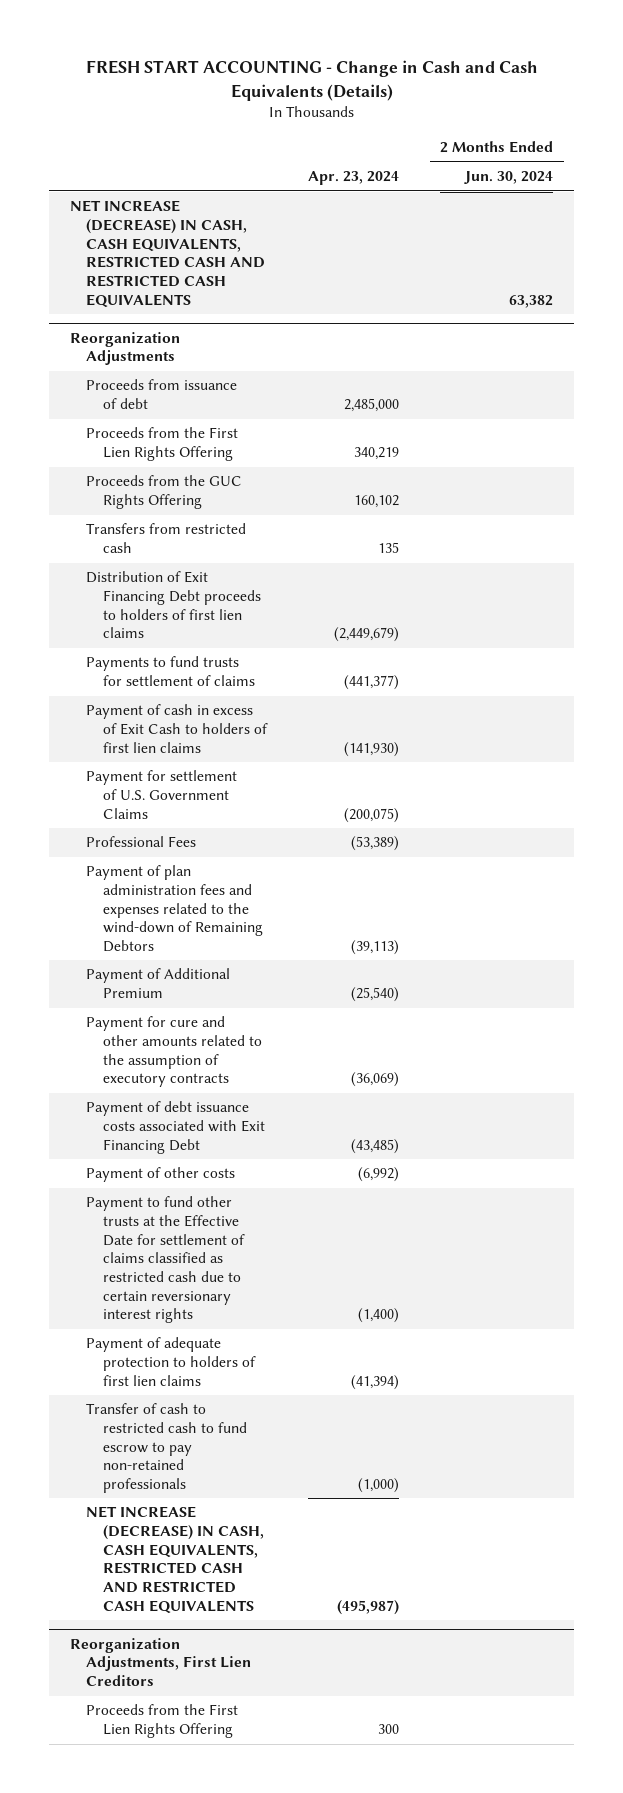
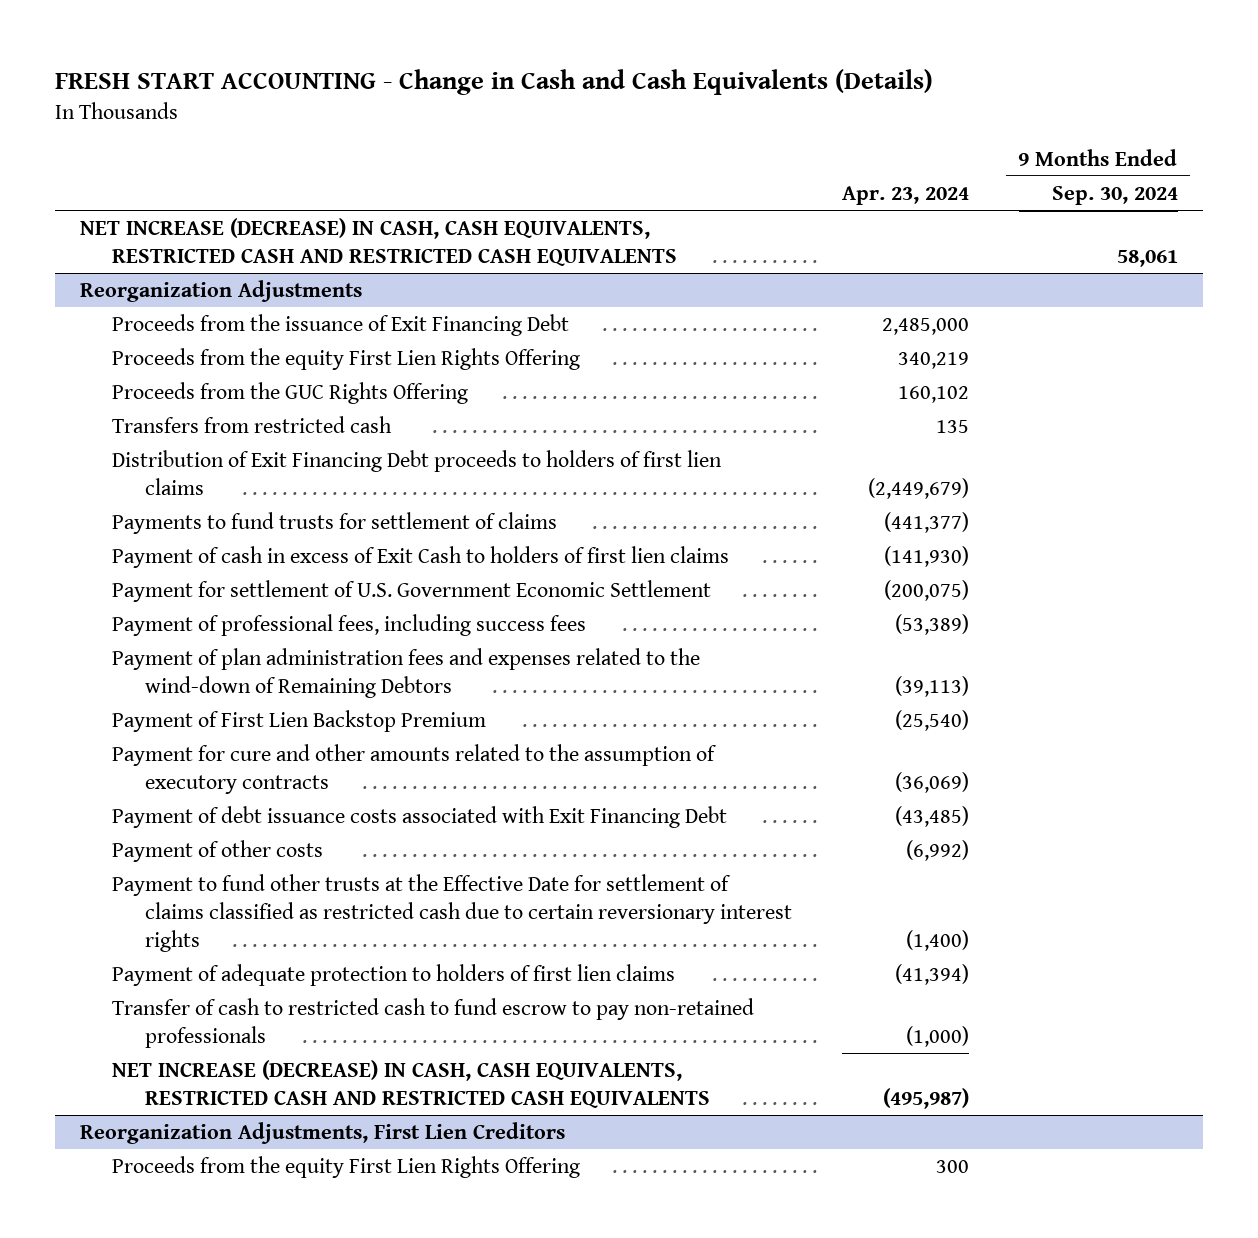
- | Apr. 23, 2024 | 2 Months Ended Jun. 30, 2024
+ | Apr. 23, 2024 | 9 Months Ended Sep. 30, 2024
@ Reorganization Adjustments
- Proceeds from issuance of debt | 2,485,000 |
- Proceeds from the First Lien Rights Offering | 340,219 |
+ Proceeds from the issuance of Exit Financing Debt | 2,485,000 |
+ Proceeds from the equity First Lien Rights Offering | 340,219 |
- Payment for settlement of U.S. Government Claims | (200,075) |
- Professional Fees | (53,389) |
+ Payment for settlement of U.S. Government Economic Settlement | (200,075) |
+ Payment of professional fees, including success fees | (53,389) |
- Payment of Additional Premium | (25,540) |
+ Payment of First Lien Backstop Premium | (25,540) |
@ Reorganization Adjustments, First Lien Creditors
- Proceeds from the First Lien Rights Offering | 300 |
+ Proceeds from the equity First Lien Rights Offering | 300 |

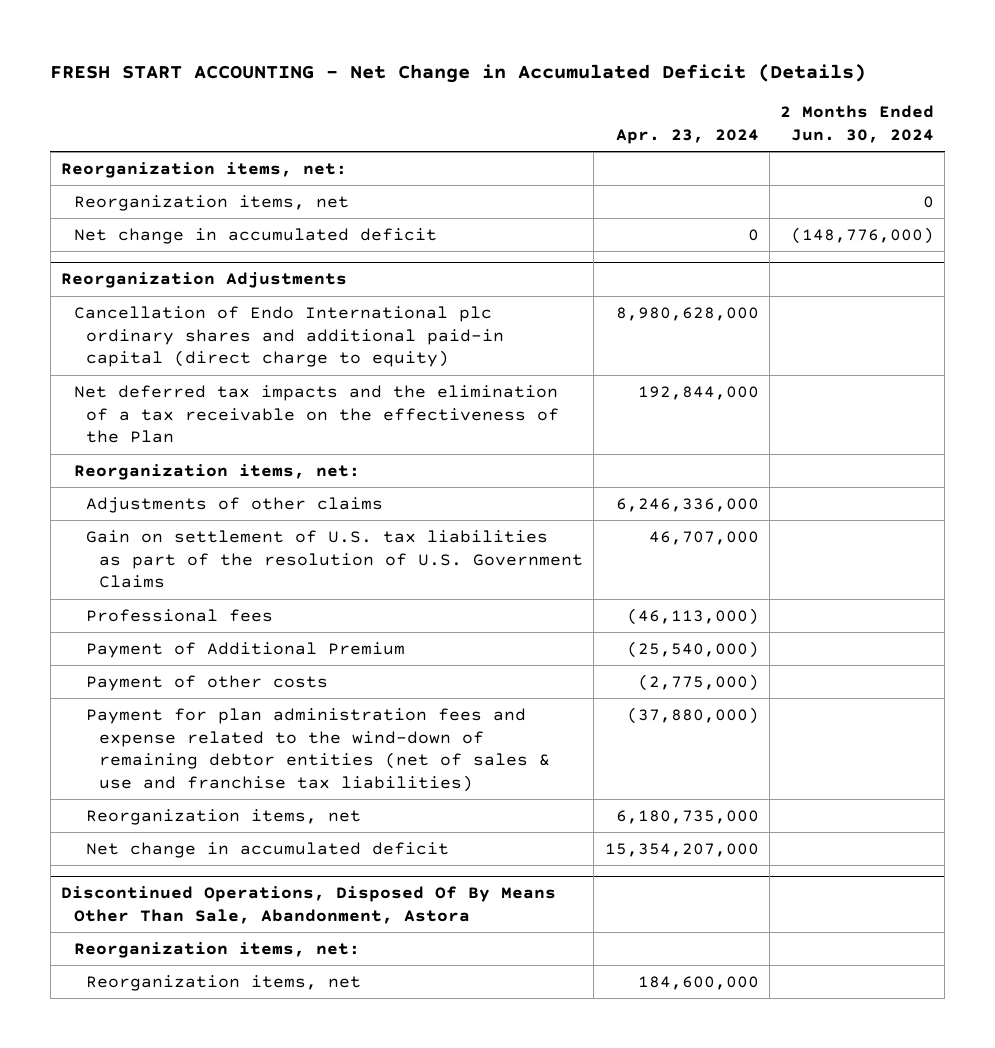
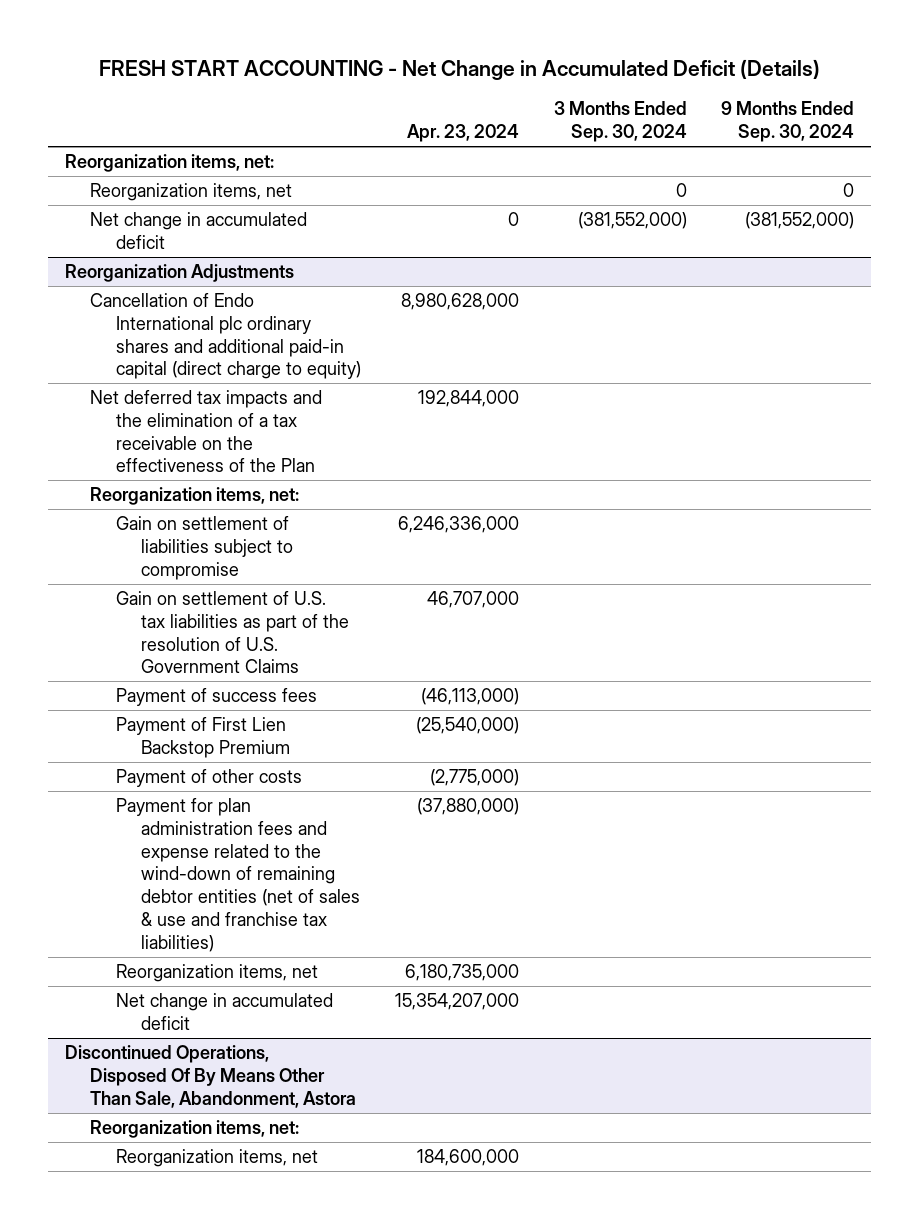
- | Apr. 23, 2024 | 2 Months Ended Jun. 30, 2024
+ | Apr. 23, 2024 | 3 Months Ended Sep. 30, 2024 | 9 Months Ended Sep. 30, 2024
@ Reorganization Adjustments
- Adjustments of other claims | 6,246,336,000 |
+ Gain on settlement of liabilities subject to compromise | 6,246,336,000 | |
- Professional fees | (46,113,000) |
- Payment of Additional Premium | (25,540,000) |
+ Payment of success fees | (46,113,000) | |
+ Payment of First Lien Backstop Premium | (25,540,000) | |

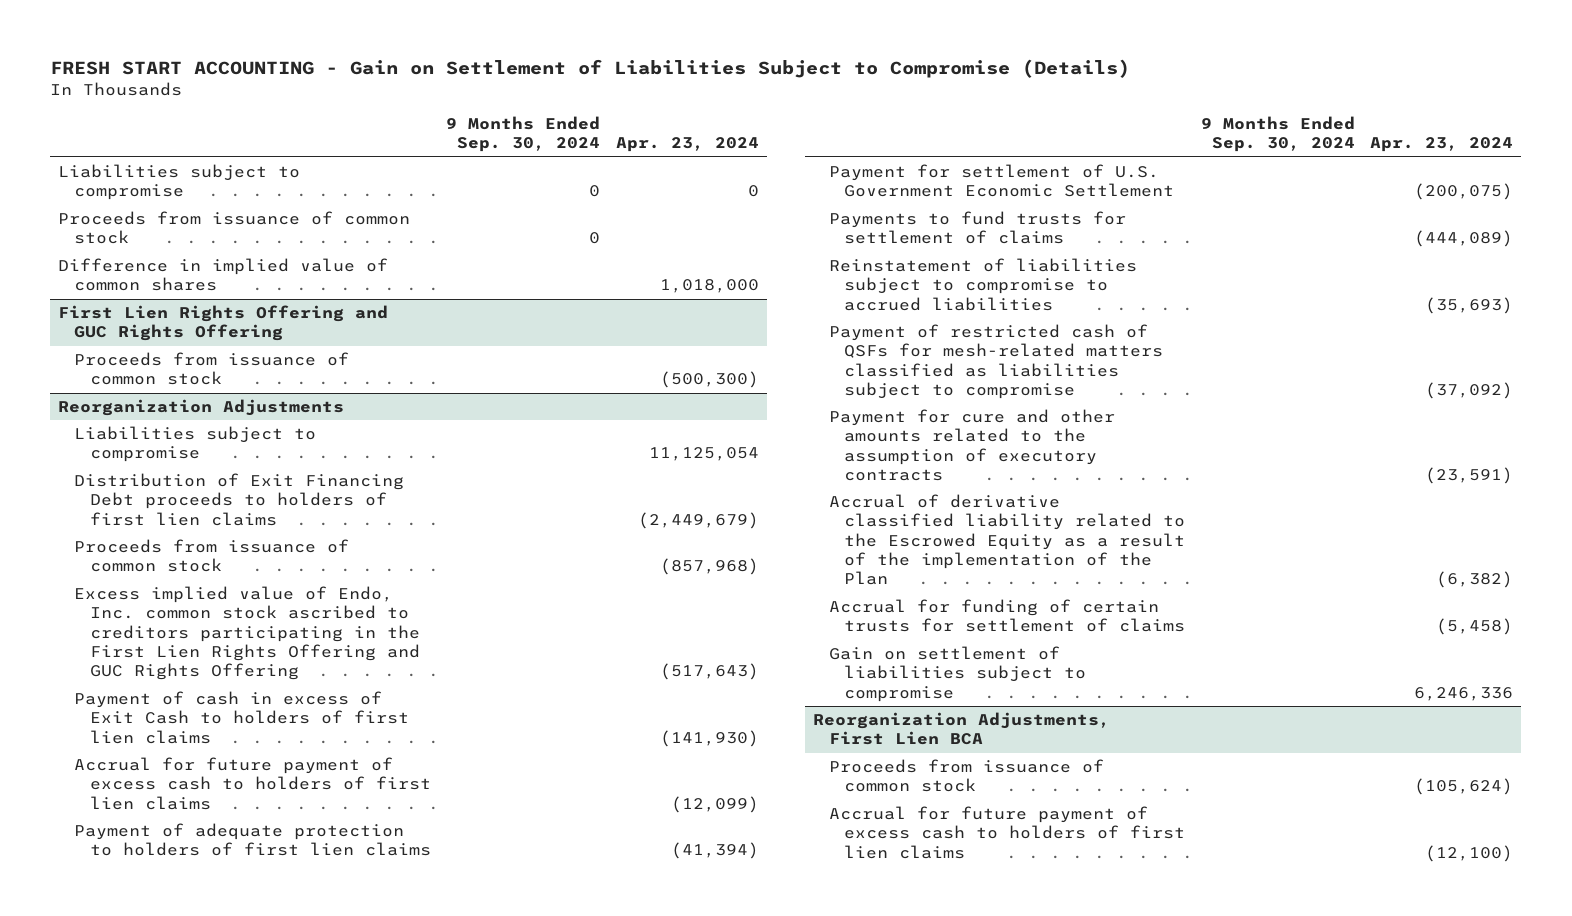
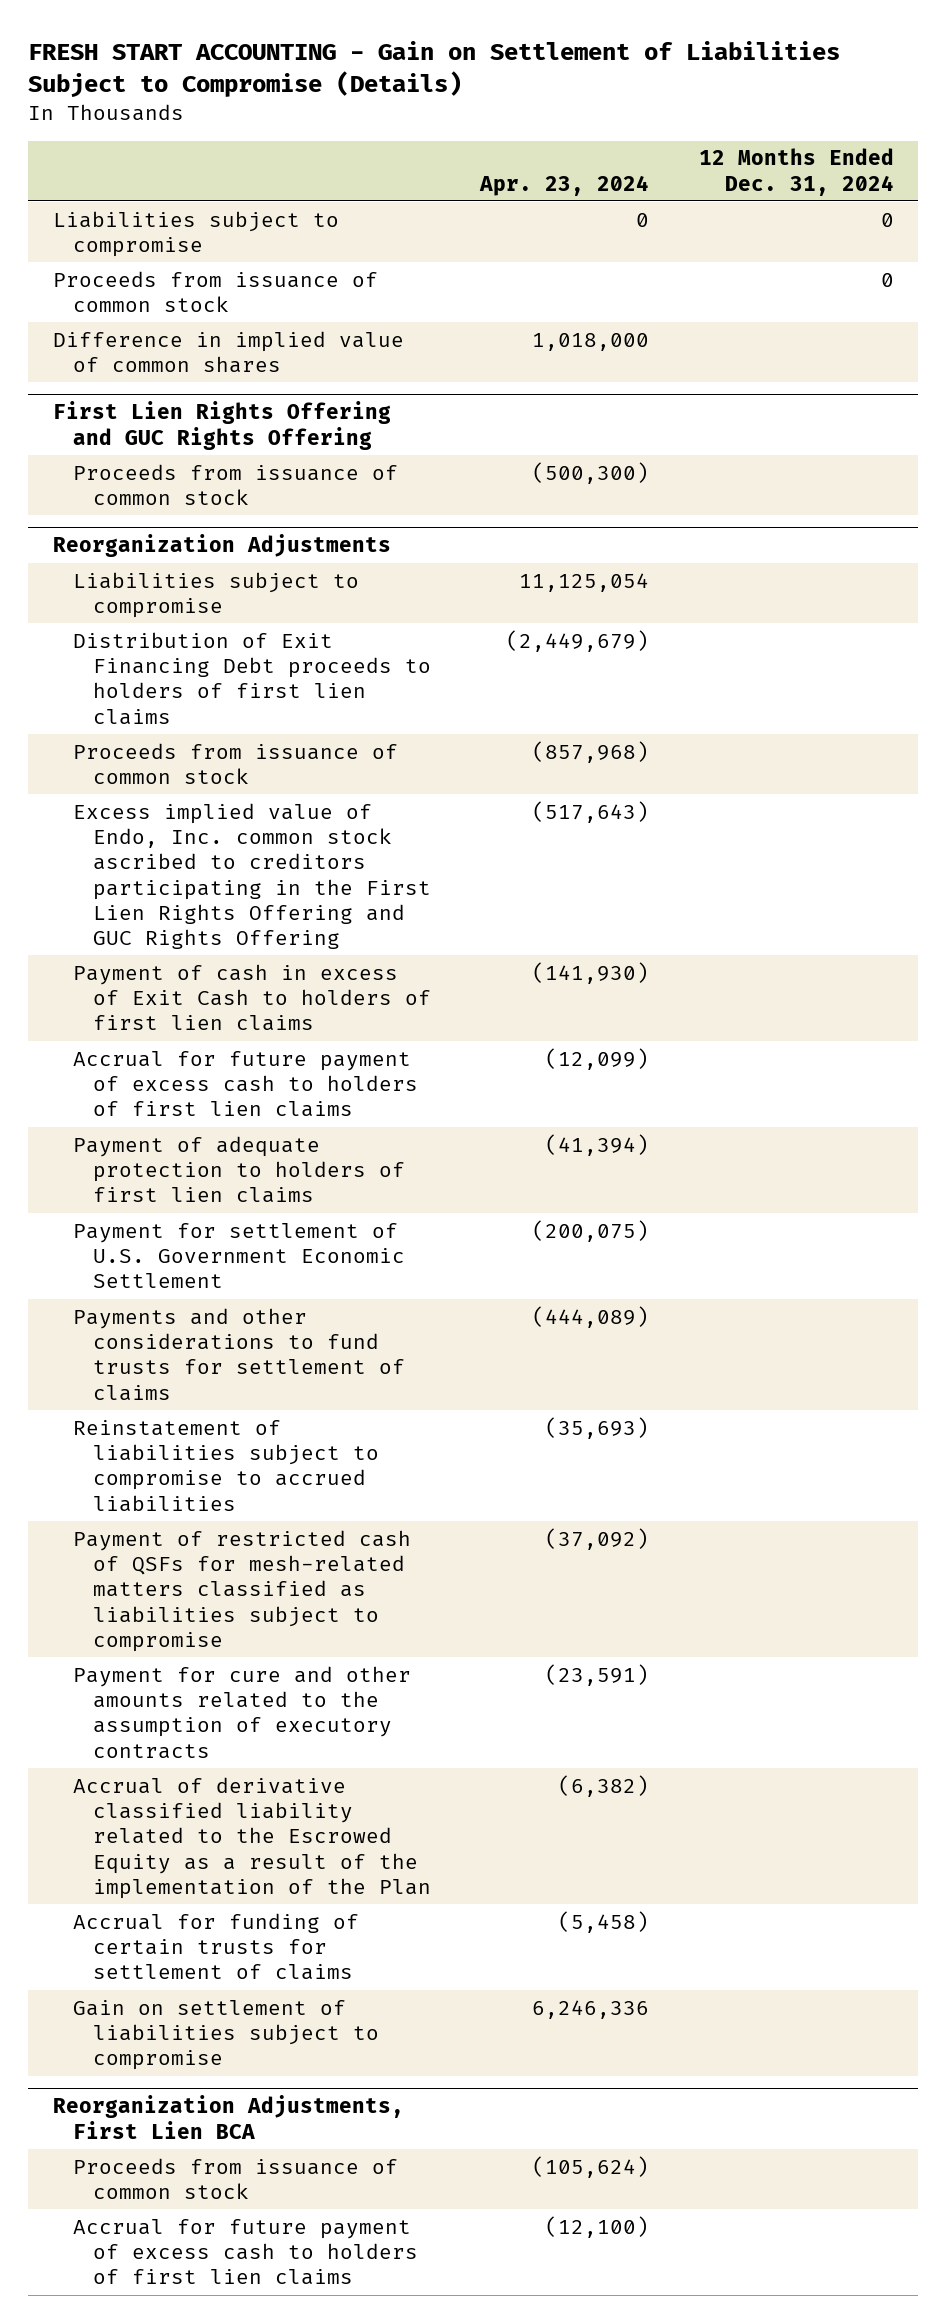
- | 9 Months Ended Sep. 30, 2024 | Apr. 23, 2024
+ | Apr. 23, 2024 | 12 Months Ended Dec. 31, 2024
@ Reorganization Adjustments
- Payments to fund trusts for settlement of claims | | (444,089)
+ Payments and other considerations to fund trusts for settlement of claims | (444,089) |

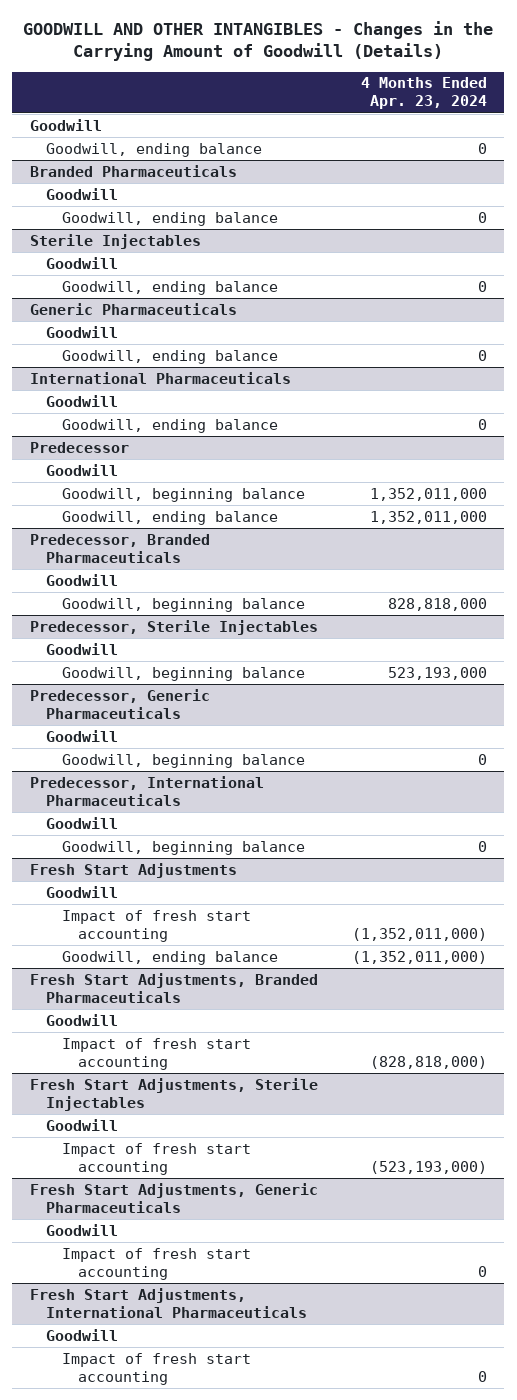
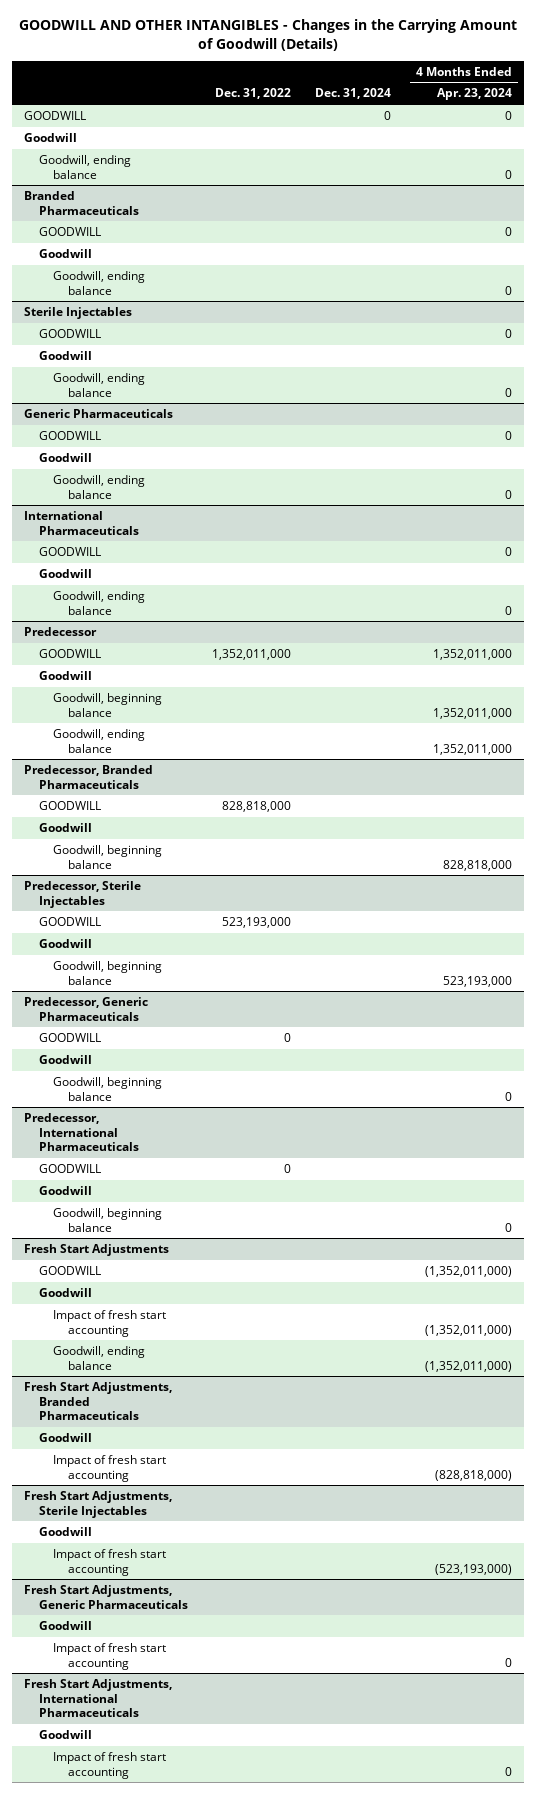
- | 4 Months Ended Apr. 23, 2024
+ | Dec. 31, 2022 | Dec. 31, 2024 | 4 Months Ended Apr. 23, 2024
+ GOODWILL | | 0 | 0
@ Branded Pharmaceuticals
+ GOODWILL | | | 0
@ Sterile Injectables
+ GOODWILL | | | 0
@ Generic Pharmaceuticals
+ GOODWILL | | | 0
@ International Pharmaceuticals
+ GOODWILL | | | 0
@ Predecessor
+ GOODWILL | 1,352,011,000 | | 1,352,011,000
@ Predecessor, Branded Pharmaceuticals
+ GOODWILL | 828,818,000 | |
@ Predecessor, Sterile Injectables
+ GOODWILL | 523,193,000 | |
@ Predecessor, Generic Pharmaceuticals
+ GOODWILL | 0 | |
@ Predecessor, International Pharmaceuticals
+ GOODWILL | 0 | |
@ Fresh Start Adjustments
+ GOODWILL | | | (1,352,011,000)

